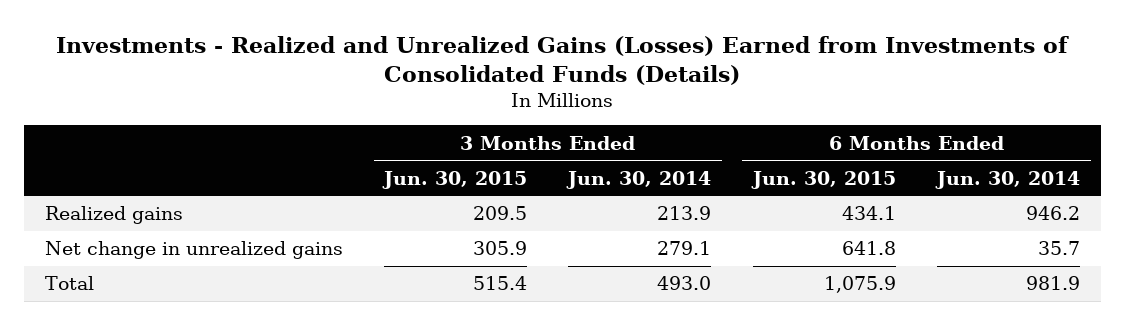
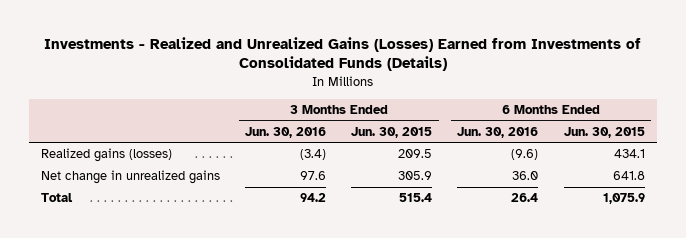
- | 3 Months Ended Jun. 30, 2015 | 3 Months Ended Jun. 30, 2014 | 6 Months Ended Jun. 30, 2015 | 6 Months Ended Jun. 30, 2014
+ | 3 Months Ended Jun. 30, 2016 | 3 Months Ended Jun. 30, 2015 | 6 Months Ended Jun. 30, 2016 | 6 Months Ended Jun. 30, 2015
- Realized gains | 209.5 | 213.9 | 434.1 | 946.2
+ Realized gains (losses) | (3.4) | 209.5 | (9.6) | 434.1

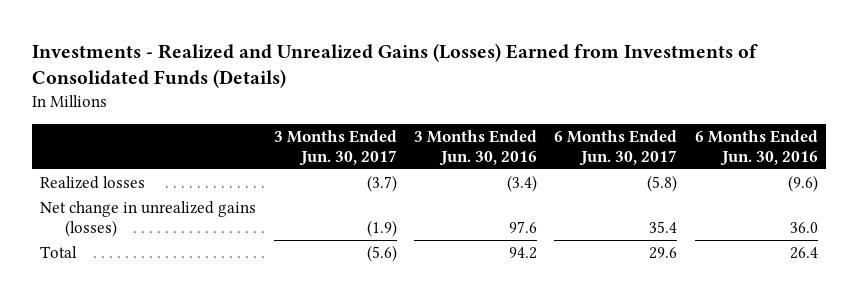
- | 3 Months Ended Jun. 30, 2016 | 3 Months Ended Jun. 30, 2015 | 6 Months Ended Jun. 30, 2016 | 6 Months Ended Jun. 30, 2015
+ | 3 Months Ended Jun. 30, 2017 | 3 Months Ended Jun. 30, 2016 | 6 Months Ended Jun. 30, 2017 | 6 Months Ended Jun. 30, 2016
- Realized gains (losses) | (3.4) | 209.5 | (9.6) | 434.1
- Net change in unrealized gains | 97.6 | 305.9 | 36.0 | 641.8
+ Realized losses | (3.7) | (3.4) | (5.8) | (9.6)
+ Net change in unrealized gains (losses) | (1.9) | 97.6 | 35.4 | 36.0

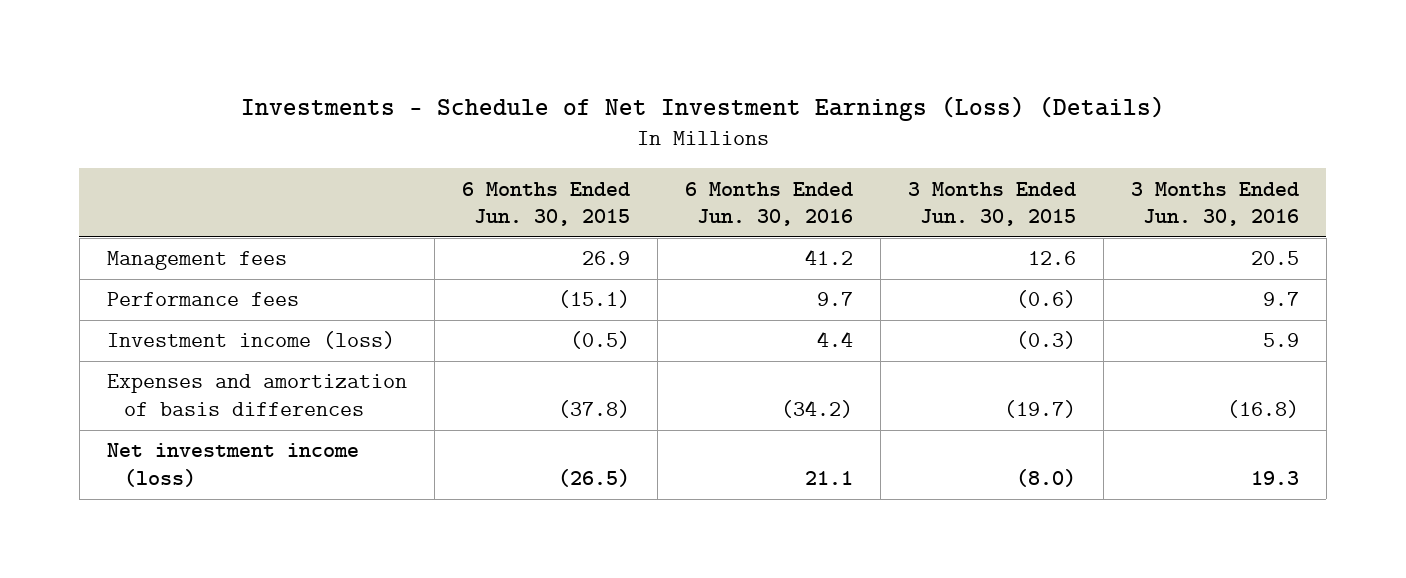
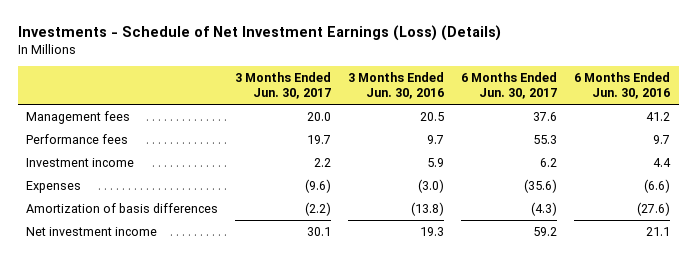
- | 6 Months Ended Jun. 30, 2015 | 6 Months Ended Jun. 30, 2016 | 3 Months Ended Jun. 30, 2015 | 3 Months Ended Jun. 30, 2016
+ | 3 Months Ended Jun. 30, 2017 | 3 Months Ended Jun. 30, 2016 | 6 Months Ended Jun. 30, 2017 | 6 Months Ended Jun. 30, 2016
- Investment income (loss) | (0.5) | 4.4 | (0.3) | 5.9
- Expenses and amortization of basis differences | (37.8) | (34.2) | (19.7) | (16.8)
- Net investment income (loss) | (26.5) | 21.1 | (8.0) | 19.3
+ Investment income | 2.2 | 5.9 | 6.2 | 4.4
+ Expenses | (9.6) | (3.0) | (35.6) | (6.6)
+ Amortization of basis differences | (2.2) | (13.8) | (4.3) | (27.6)
+ Net investment income | 30.1 | 19.3 | 59.2 | 21.1

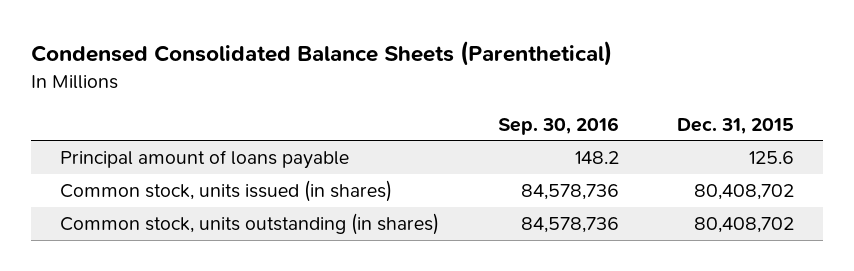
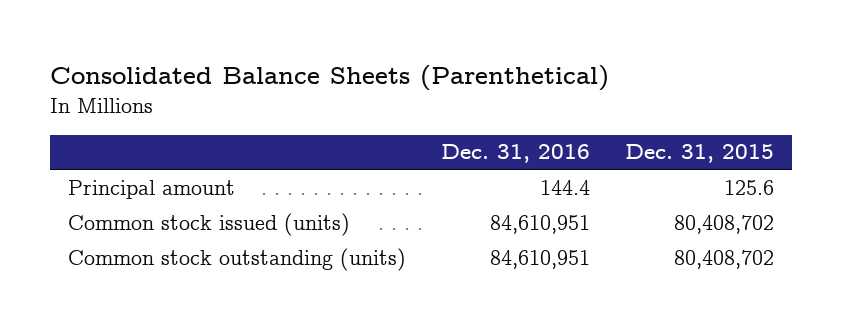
- Condensed Consolidated Balance Sheets (Parenthetical)
+ Consolidated Balance Sheets (Parenthetical)
- | Sep. 30, 2016 | Dec. 31, 2015
+ | Dec. 31, 2016 | Dec. 31, 2015
- Principal amount of loans payable | 148.2 | 125.6
- Common stock, units issued (in shares) | 84,578,736 | 80,408,702
- Common stock, units outstanding (in shares) | 84,578,736 | 80,408,702
+ Principal amount | 144.4 | 125.6
+ Common stock issued (units) | 84,610,951 | 80,408,702
+ Common stock outstanding (units) | 84,610,951 | 80,408,702

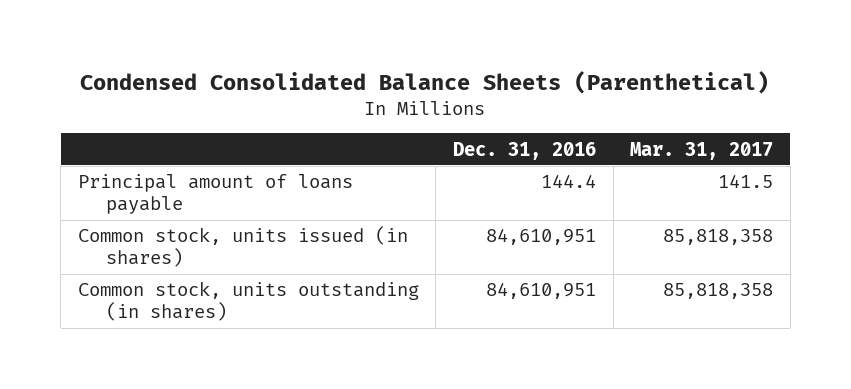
- Consolidated Balance Sheets (Parenthetical)
+ Condensed Consolidated Balance Sheets (Parenthetical)
- | Dec. 31, 2016 | Dec. 31, 2015
+ | Dec. 31, 2016 | Mar. 31, 2017
- Principal amount | 144.4 | 125.6
- Common stock issued (units) | 84,610,951 | 80,408,702
- Common stock outstanding (units) | 84,610,951 | 80,408,702
+ Principal amount of loans payable | 144.4 | 141.5
+ Common stock, units issued (in shares) | 84,610,951 | 85,818,358
+ Common stock, units outstanding (in shares) | 84,610,951 | 85,818,358

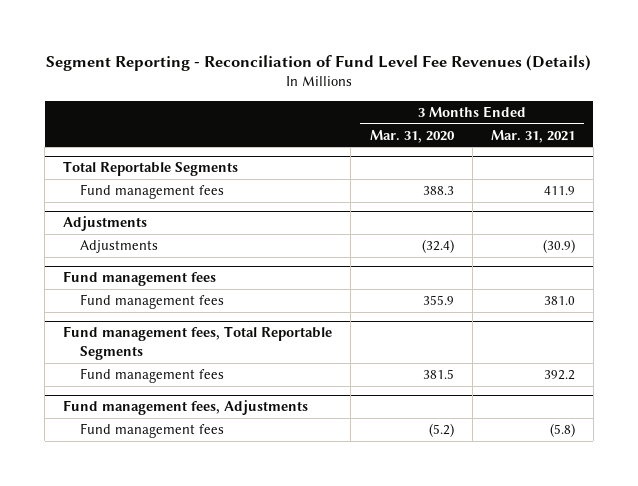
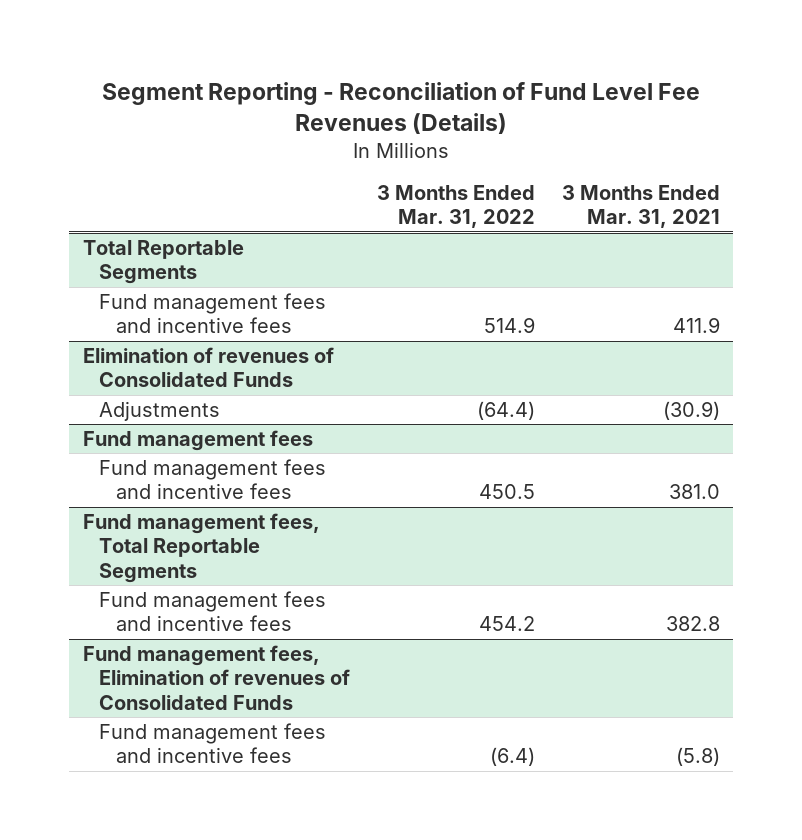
- | 3 Months Ended Mar. 31, 2020 | 3 Months Ended Mar. 31, 2021
+ | 3 Months Ended Mar. 31, 2022 | 3 Months Ended Mar. 31, 2021
@ Total Reportable Segments
- Fund management fees | 388.3 | 411.9
- Adjustments
@ Total Reportable Segments
+ Fund management fees and incentive fees | 514.9 | 411.9
+ Elimination of revenues of Consolidated Funds
@ Fund management fees
- Fund management fees | 355.9 | 381.0
+ Fund management fees and incentive fees | 450.5 | 381.0
@ Fund management fees, Total Reportable Segments
- Fund management fees | 381.5 | 392.2
- Fund management fees, Adjustments
- Fund management fees | (5.2) | (5.8)
@ Fund management fees, Total Reportable Segments
+ Fund management fees and incentive fees | 454.2 | 382.8
+ Fund management fees, Elimination of revenues of Consolidated Funds
+ Fund management fees and incentive fees | (6.4) | (5.8)

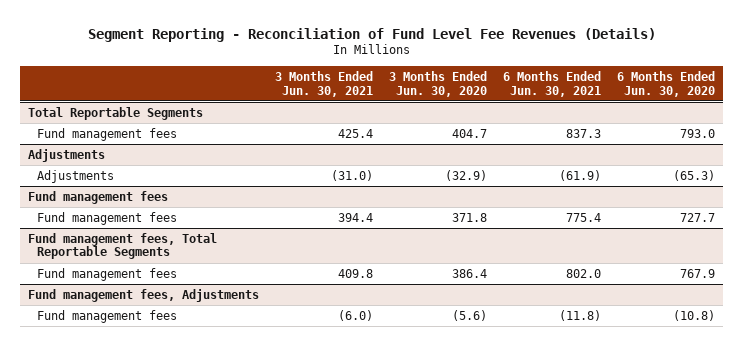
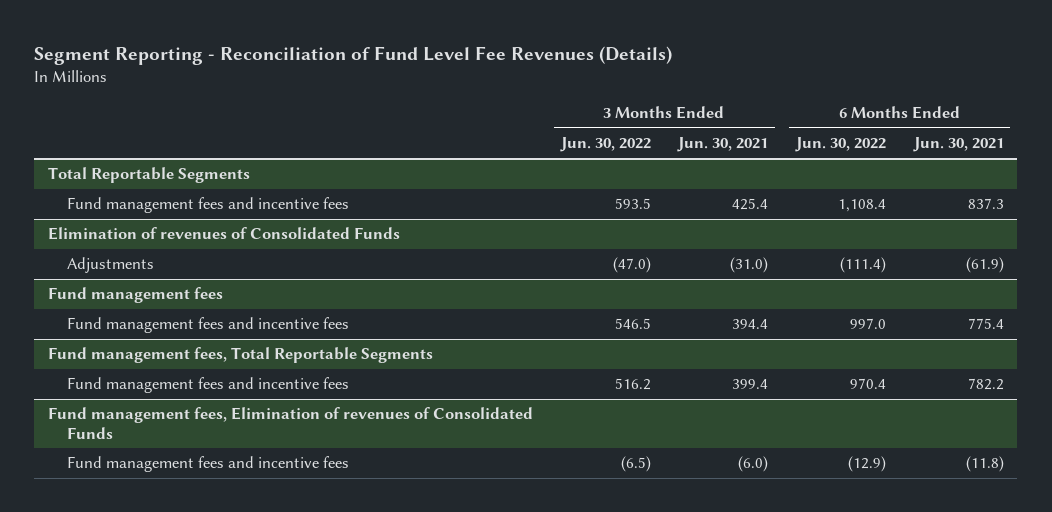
- | 3 Months Ended Jun. 30, 2021 | 3 Months Ended Jun. 30, 2020 | 6 Months Ended Jun. 30, 2021 | 6 Months Ended Jun. 30, 2020
+ | 3 Months Ended Jun. 30, 2022 | 3 Months Ended Jun. 30, 2021 | 6 Months Ended Jun. 30, 2022 | 6 Months Ended Jun. 30, 2021
@ Total Reportable Segments
- Fund management fees | 425.4 | 404.7 | 837.3 | 793.0
- Adjustments
@ Total Reportable Segments
+ Fund management fees and incentive fees | 593.5 | 425.4 | 1,108.4 | 837.3
+ Elimination of revenues of Consolidated Funds
@ Fund management fees
- Fund management fees | 394.4 | 371.8 | 775.4 | 727.7
+ Fund management fees and incentive fees | 546.5 | 394.4 | 997.0 | 775.4
@ Fund management fees, Total Reportable Segments
- Fund management fees | 409.8 | 386.4 | 802.0 | 767.9
- Fund management fees, Adjustments
- Fund management fees | (6.0) | (5.6) | (11.8) | (10.8)
@ Fund management fees, Total Reportable Segments
+ Fund management fees and incentive fees | 516.2 | 399.4 | 970.4 | 782.2
+ Fund management fees, Elimination of revenues of Consolidated Funds
+ Fund management fees and incentive fees | (6.5) | (6.0) | (12.9) | (11.8)

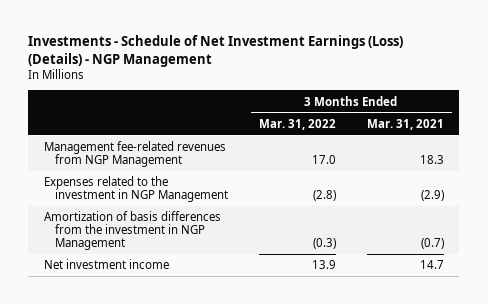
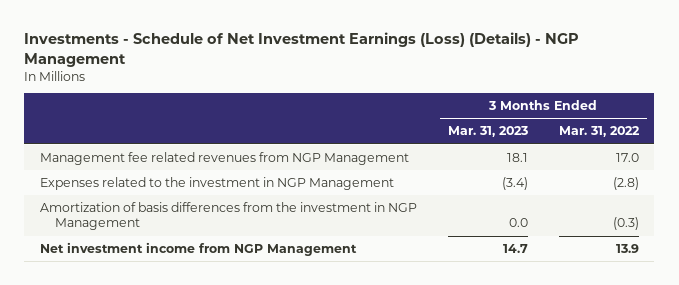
- | 3 Months Ended Mar. 31, 2022 | 3 Months Ended Mar. 31, 2021
+ | 3 Months Ended Mar. 31, 2023 | 3 Months Ended Mar. 31, 2022
- Management fee-related revenues from NGP Management | 17.0 | 18.3
+ Management fee related revenues from NGP Management | 18.1 | 17.0
- Net investment income | 13.9 | 14.7
+ Net investment income from NGP Management | 14.7 | 13.9

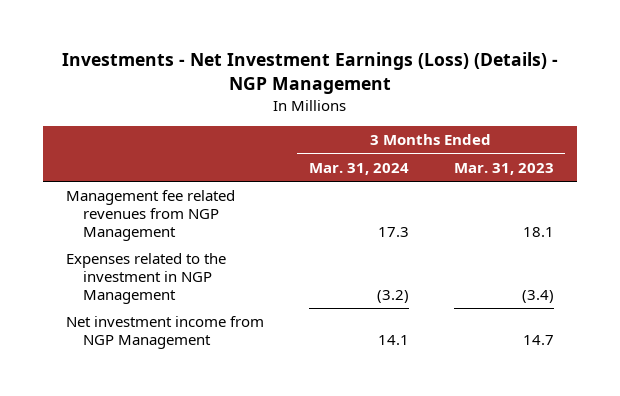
- Investments - Schedule of Net Investment Earnings (Loss) (Details) - NGP Management
+ Investments - Net Investment Earnings (Loss) (Details) - NGP Management
- | 3 Months Ended Mar. 31, 2023 | 3 Months Ended Mar. 31, 2022
+ | 3 Months Ended Mar. 31, 2024 | 3 Months Ended Mar. 31, 2023
- Amortization of basis differences from the investment in NGP Management | 0.0 | (0.3)

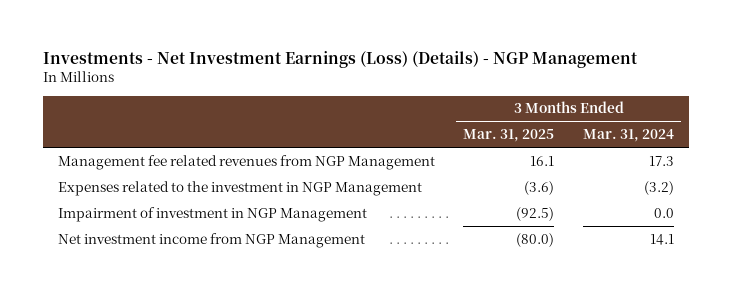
- | 3 Months Ended Mar. 31, 2024 | 3 Months Ended Mar. 31, 2023
+ | 3 Months Ended Mar. 31, 2025 | 3 Months Ended Mar. 31, 2024
+ Impairment of investment in NGP Management | (92.5) | 0.0

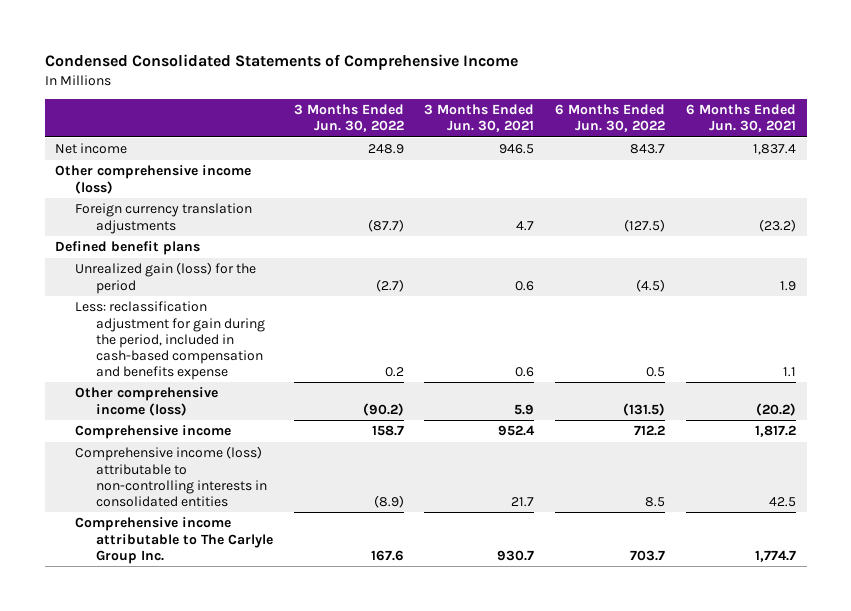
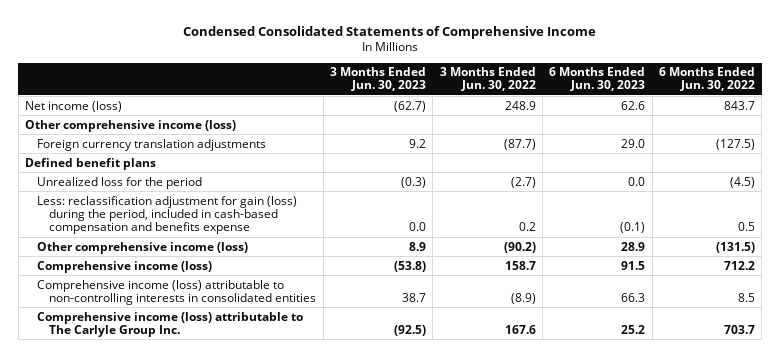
- | 3 Months Ended Jun. 30, 2022 | 3 Months Ended Jun. 30, 2021 | 6 Months Ended Jun. 30, 2022 | 6 Months Ended Jun. 30, 2021
+ | 3 Months Ended Jun. 30, 2023 | 3 Months Ended Jun. 30, 2022 | 6 Months Ended Jun. 30, 2023 | 6 Months Ended Jun. 30, 2022
- Net income | 248.9 | 946.5 | 843.7 | 1,837.4
+ Net income (loss) | (62.7) | 248.9 | 62.6 | 843.7
- Unrealized gain (loss) for the period | (2.7) | 0.6 | (4.5) | 1.9
- Less: reclassification adjustment for gain during the period, included in cash-based compensation and benefits expense | 0.2 | 0.6 | 0.5 | 1.1
+ Unrealized loss for the period | (0.3) | (2.7) | 0.0 | (4.5)
+ Less: reclassification adjustment for gain (loss) during the period, included in cash-based compensation and benefits expense | 0.0 | 0.2 | (0.1) | 0.5
- Comprehensive income | 158.7 | 952.4 | 712.2 | 1,817.2
+ Comprehensive income (loss) | (53.8) | 158.7 | 91.5 | 712.2
- Comprehensive income attributable to The Carlyle Group Inc. | 167.6 | 930.7 | 703.7 | 1,774.7
+ Comprehensive income (loss) attributable to The Carlyle Group Inc. | (92.5) | 167.6 | 25.2 | 703.7

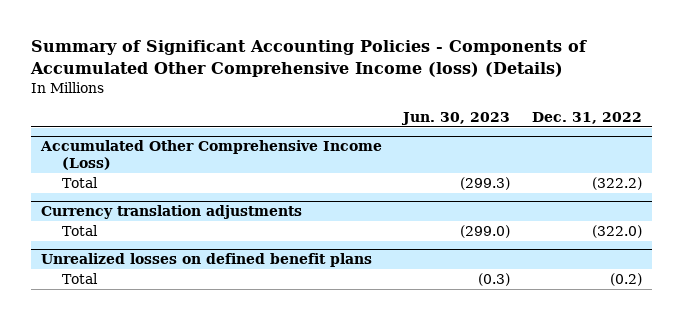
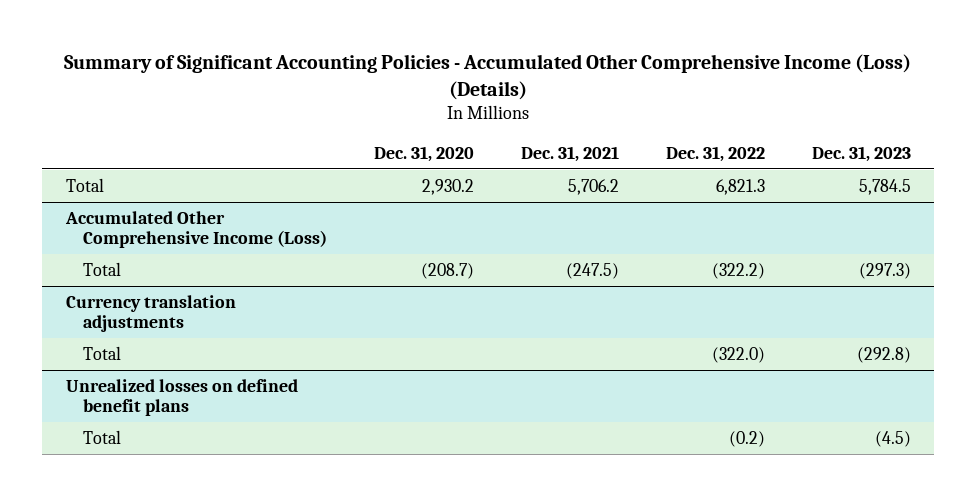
- Summary of Significant Accounting Policies - Components of Accumulated Other Comprehensive Income (loss) (Details)
+ Summary of Significant Accounting Policies - Accumulated Other Comprehensive Income (Loss) (Details)
- | Jun. 30, 2023 | Dec. 31, 2022
+ | Dec. 31, 2020 | Dec. 31, 2021 | Dec. 31, 2022 | Dec. 31, 2023
+ Total | 2,930.2 | 5,706.2 | 6,821.3 | 5,784.5

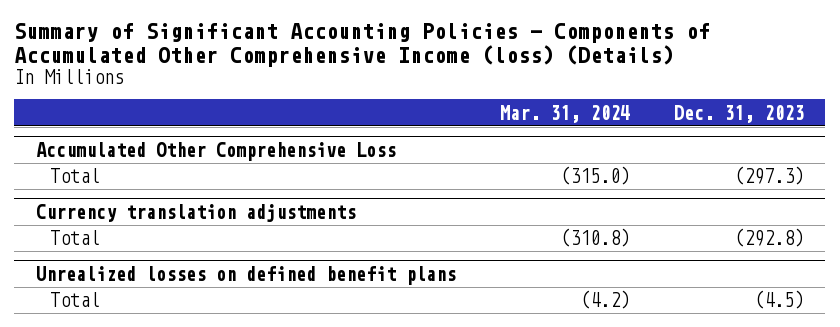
- Summary of Significant Accounting Policies - Accumulated Other Comprehensive Income (Loss) (Details)
+ Summary of Significant Accounting Policies - Components of Accumulated Other Comprehensive Income (loss) (Details)
- | Dec. 31, 2020 | Dec. 31, 2021 | Dec. 31, 2022 | Dec. 31, 2023
+ | Mar. 31, 2024 | Dec. 31, 2023
- Total | 2,930.2 | 5,706.2 | 6,821.3 | 5,784.5
- Accumulated Other Comprehensive Income (Loss)
+ Accumulated Other Comprehensive Loss

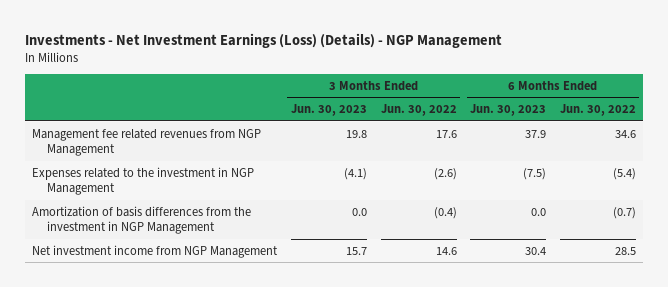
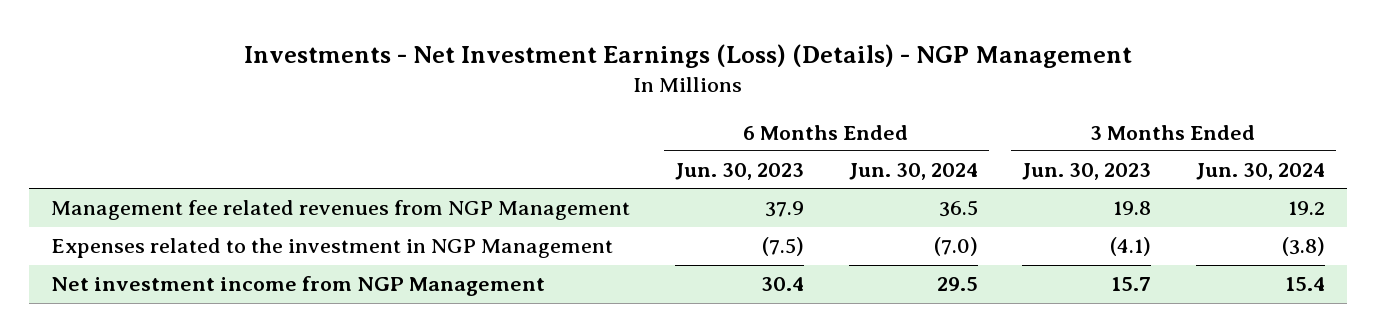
- | 3 Months Ended Jun. 30, 2023 | 3 Months Ended Jun. 30, 2022 | 6 Months Ended Jun. 30, 2023 | 6 Months Ended Jun. 30, 2022
+ | 6 Months Ended Jun. 30, 2023 | 6 Months Ended Jun. 30, 2024 | 3 Months Ended Jun. 30, 2023 | 3 Months Ended Jun. 30, 2024
- Amortization of basis differences from the investment in NGP Management | 0.0 | (0.4) | 0.0 | (0.7)

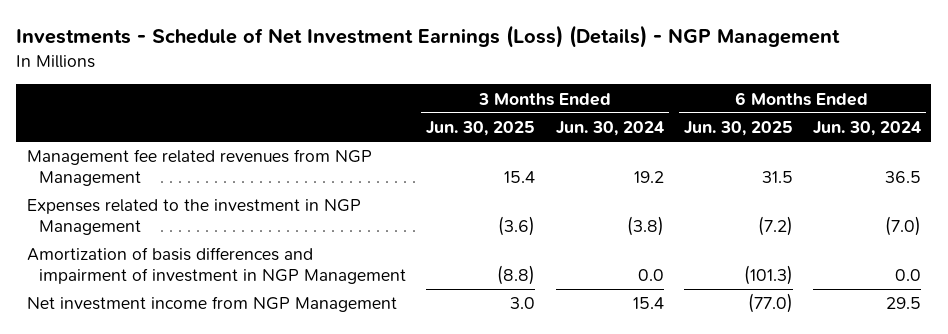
- Investments - Net Investment Earnings (Loss) (Details) - NGP Management
+ Investments - Schedule of Net Investment Earnings (Loss) (Details) - NGP Management
- | 6 Months Ended Jun. 30, 2023 | 6 Months Ended Jun. 30, 2024 | 3 Months Ended Jun. 30, 2023 | 3 Months Ended Jun. 30, 2024
+ | 3 Months Ended Jun. 30, 2025 | 3 Months Ended Jun. 30, 2024 | 6 Months Ended Jun. 30, 2025 | 6 Months Ended Jun. 30, 2024
+ Amortization of basis differences and impairment of investment in NGP Management | (8.8) | 0.0 | (101.3) | 0.0

